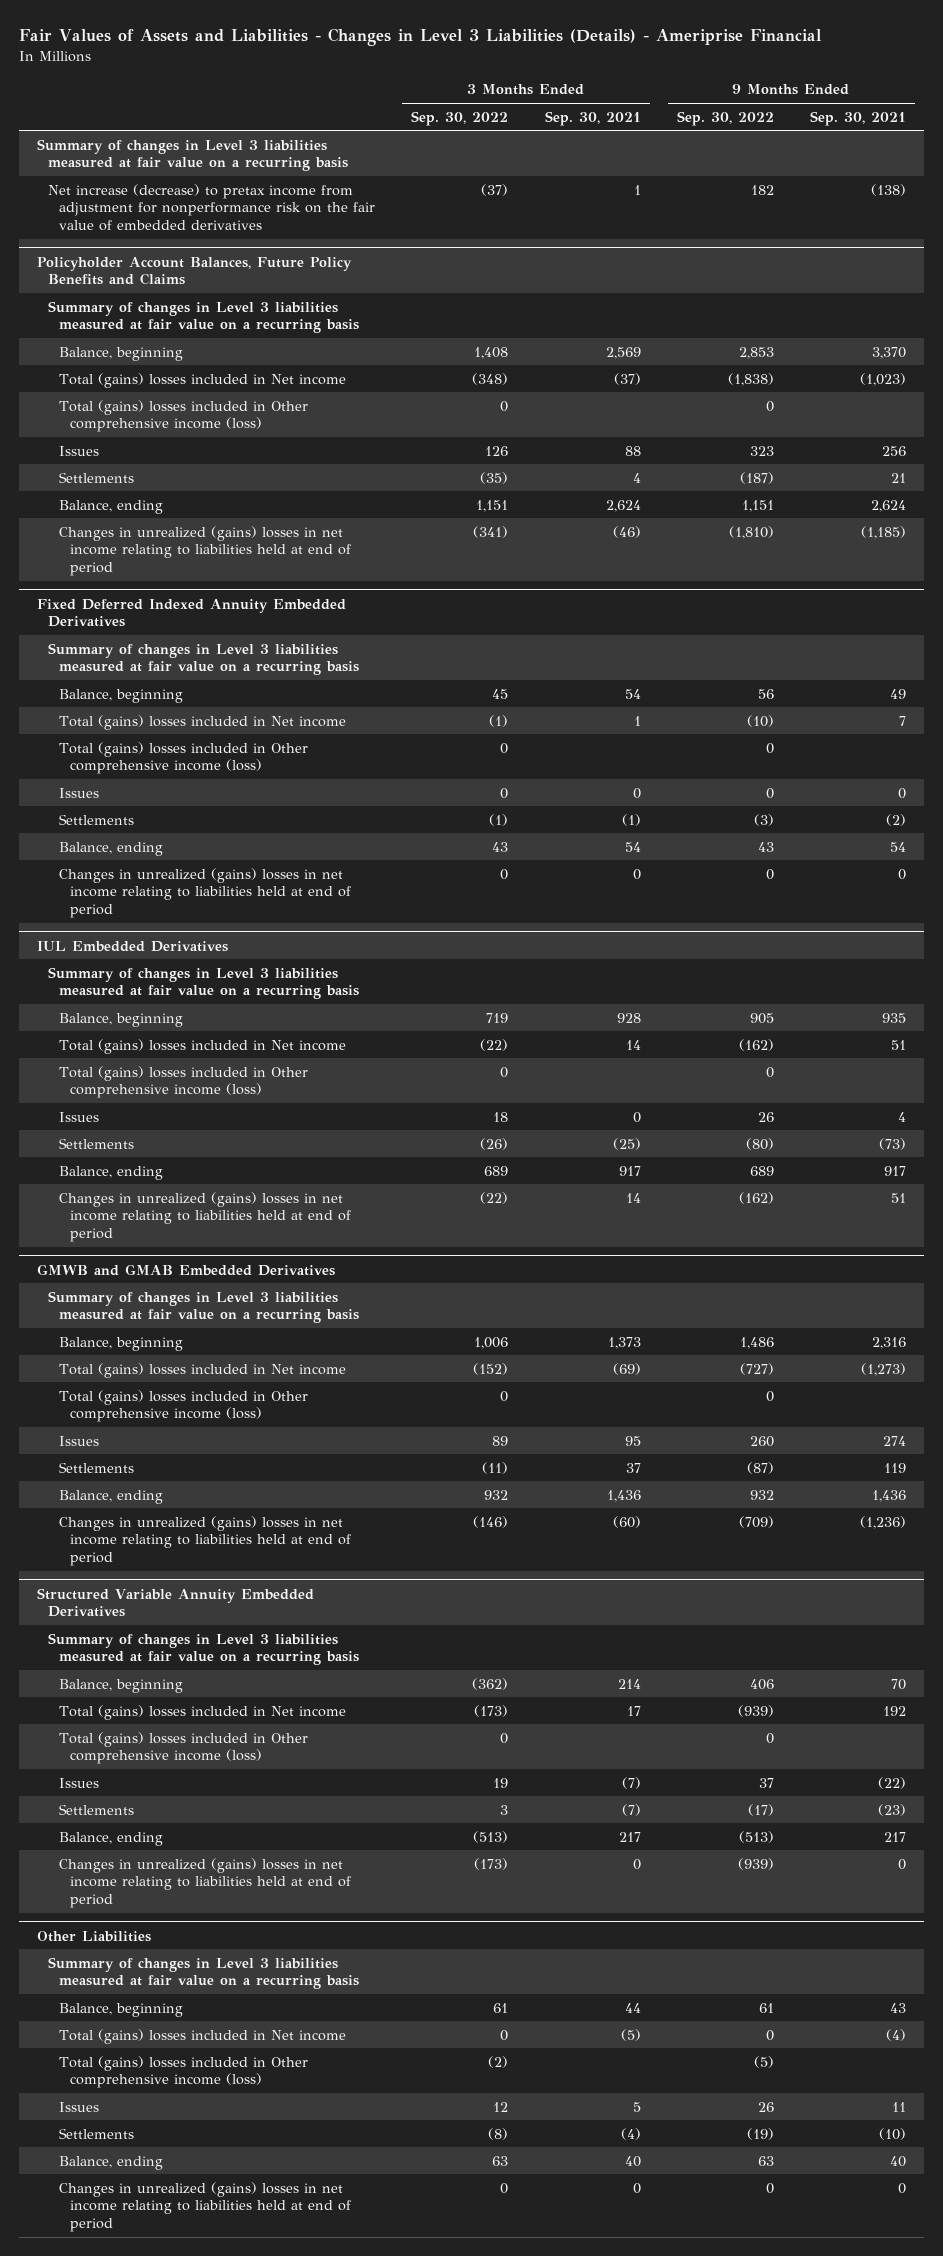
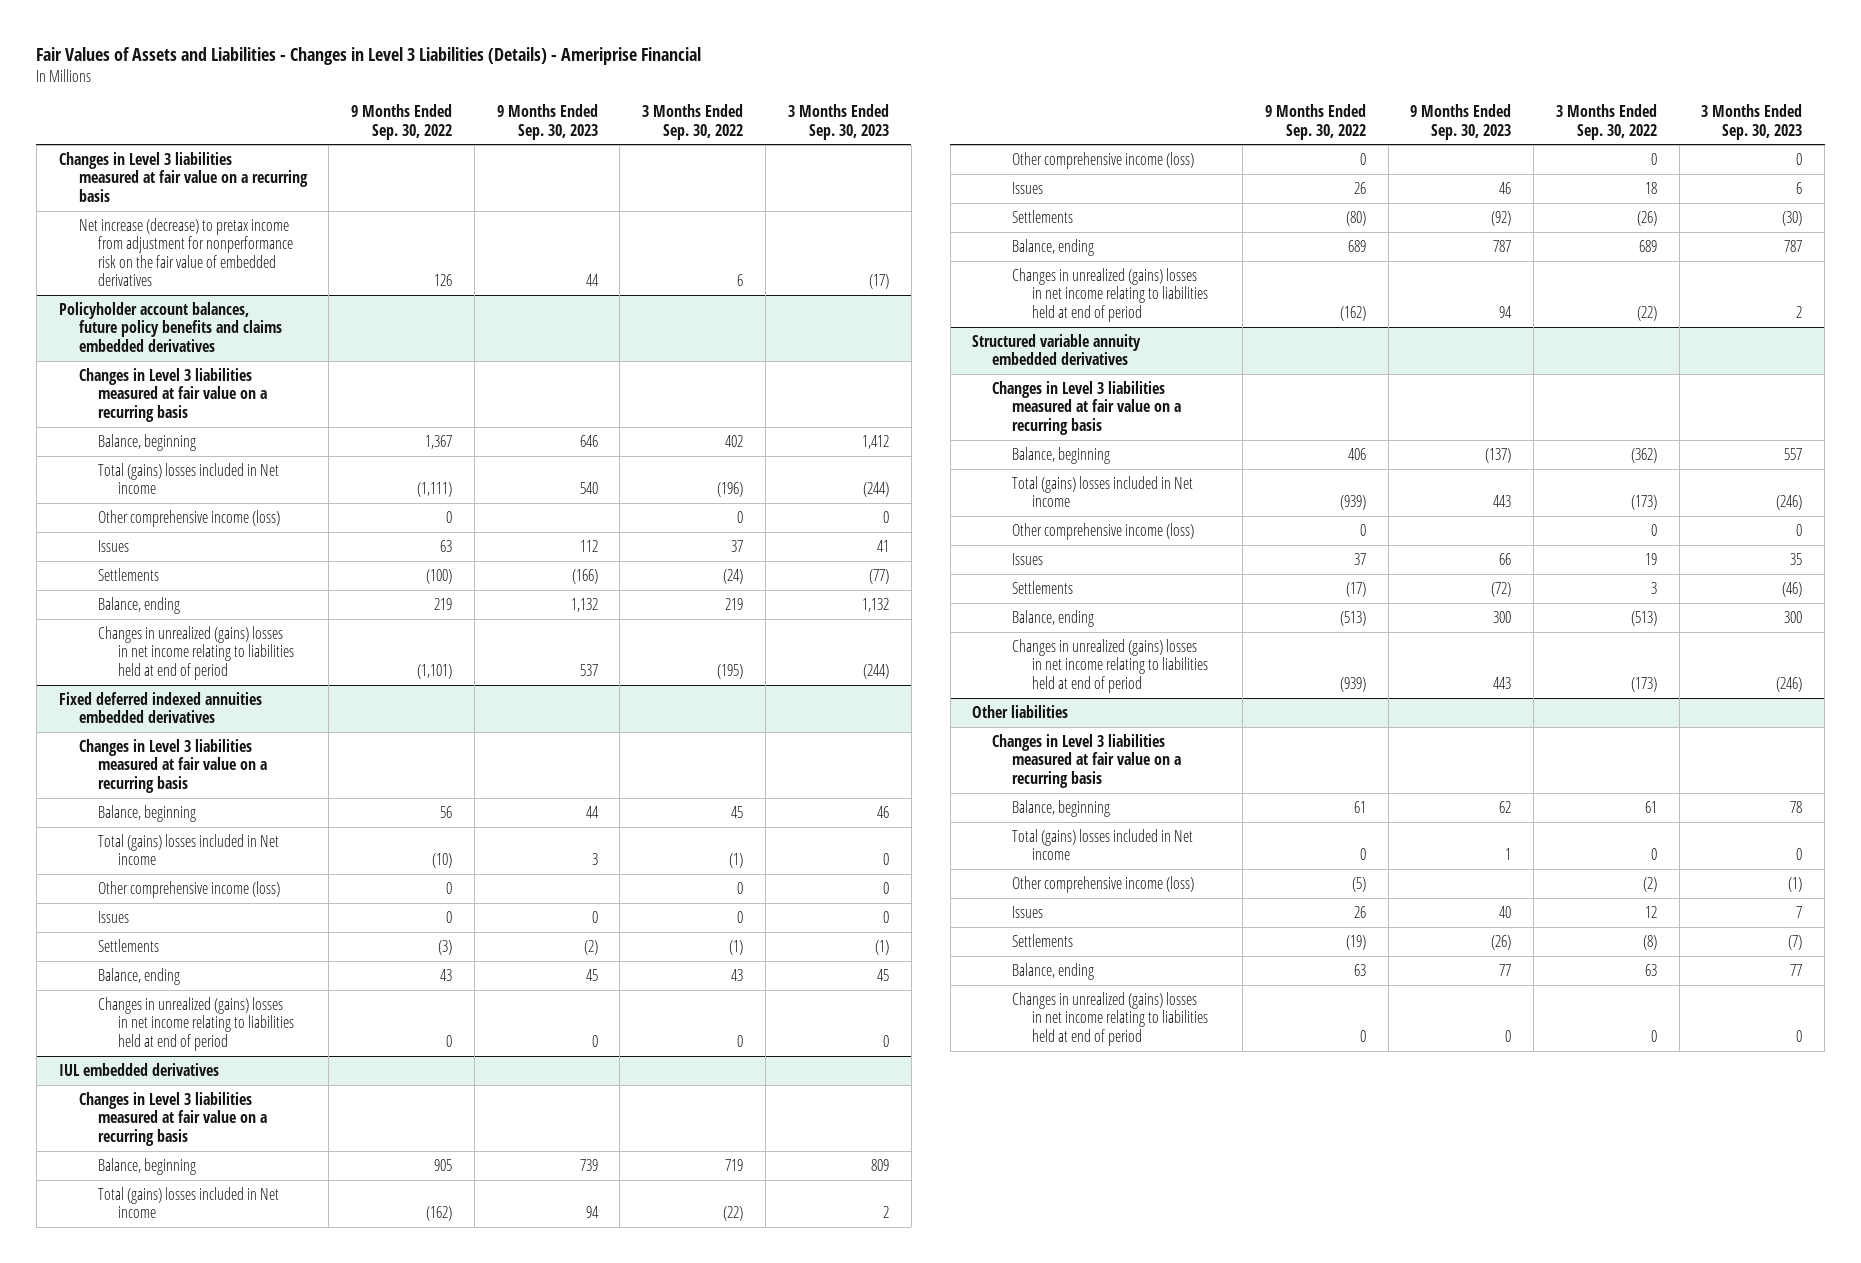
- | 3 Months Ended Sep. 30, 2022 | 3 Months Ended Sep. 30, 2021 | 9 Months Ended Sep. 30, 2022 | 9 Months Ended Sep. 30, 2021
+ | 9 Months Ended Sep. 30, 2022 | 9 Months Ended Sep. 30, 2023 | 3 Months Ended Sep. 30, 2022 | 3 Months Ended Sep. 30, 2023
- Summary of changes in Level 3 liabilities measured at fair value on a recurring basis
- Net increase (decrease) to pretax income from adjustment for nonperformance risk on the fair value of embedded derivatives | (37) | 1 | 182 | (138)
- Policyholder Account Balances, Future Policy Benefits and Claims
- Summary of changes in Level 3 liabilities measured at fair value on a recurring basis
- Balance, beginning | 1,408 | 2,569 | 2,853 | 3,370
- Total (gains) losses included in Net income | (348) | (37) | (1,838) | (1,023)
- Total (gains) losses included in Other comprehensive income (loss) | 0 | | 0 |
- Issues | 126 | 88 | 323 | 256
- Settlements | (35) | 4 | (187) | 21
- Balance, ending | 1,151 | 2,624 | 1,151 | 2,624
- Changes in unrealized (gains) losses in net income relating to liabilities held at end of period | (341) | (46) | (1,810) | (1,185)
- Fixed Deferred Indexed Annuity Embedded Derivatives
- Summary of changes in Level 3 liabilities measured at fair value on a recurring basis
+ Changes in Level 3 liabilities measured at fair value on a recurring basis
+ Net increase (decrease) to pretax income from adjustment for nonperformance risk on the fair value of embedded derivatives | 126 | 44 | 6 | (17)
+ Policyholder account balances, future policy benefits and claims embedded derivatives
+ Changes in Level 3 liabilities measured at fair value on a recurring basis
+ Balance, beginning | 1,367 | 646 | 402 | 1,412
+ Total (gains) losses included in Net income | (1,111) | 540 | (196) | (244)
+ Other comprehensive income (loss) | 0 | | 0 | 0
+ Issues | 63 | 112 | 37 | 41
+ Settlements | (100) | (166) | (24) | (77)
+ Balance, ending | 219 | 1,132 | 219 | 1,132
+ Changes in unrealized (gains) losses in net income relating to liabilities held at end of period | (1,101) | 537 | (195) | (244)
+ Fixed deferred indexed annuities embedded derivatives
+ Changes in Level 3 liabilities measured at fair value on a recurring basis
- Total (gains) losses included in Other comprehensive income (loss) | 0 | | 0 |
+ Other comprehensive income (loss) | 0 | | 0 | 0
- IUL Embedded Derivatives
- Summary of changes in Level 3 liabilities measured at fair value on a recurring basis
+ IUL embedded derivatives
+ Changes in Level 3 liabilities measured at fair value on a recurring basis
- Total (gains) losses included in Other comprehensive income (loss) | 0 | | 0 |
+ Other comprehensive income (loss) | 0 | | 0 | 0
- GMWB and GMAB Embedded Derivatives
- Summary of changes in Level 3 liabilities measured at fair value on a recurring basis
- Balance, beginning | 1,006 | 1,373 | 1,486 | 2,316
- Total (gains) losses included in Net income | (152) | (69) | (727) | (1,273)
- Total (gains) losses included in Other comprehensive income (loss) | 0 | | 0 |
- Issues | 89 | 95 | 260 | 274
- Settlements | (11) | 37 | (87) | 119
- Balance, ending | 932 | 1,436 | 932 | 1,436
- Changes in unrealized (gains) losses in net income relating to liabilities held at end of period | (146) | (60) | (709) | (1,236)
- Structured Variable Annuity Embedded Derivatives
- Summary of changes in Level 3 liabilities measured at fair value on a recurring basis
+ Structured variable annuity embedded derivatives
+ Changes in Level 3 liabilities measured at fair value on a recurring basis
- Total (gains) losses included in Other comprehensive income (loss) | 0 | | 0 |
+ Other comprehensive income (loss) | 0 | | 0 | 0
- Other Liabilities
- Summary of changes in Level 3 liabilities measured at fair value on a recurring basis
+ Other liabilities
+ Changes in Level 3 liabilities measured at fair value on a recurring basis
- Total (gains) losses included in Other comprehensive income (loss) | (2) | | (5) |
+ Other comprehensive income (loss) | (5) | | (2) | (1)

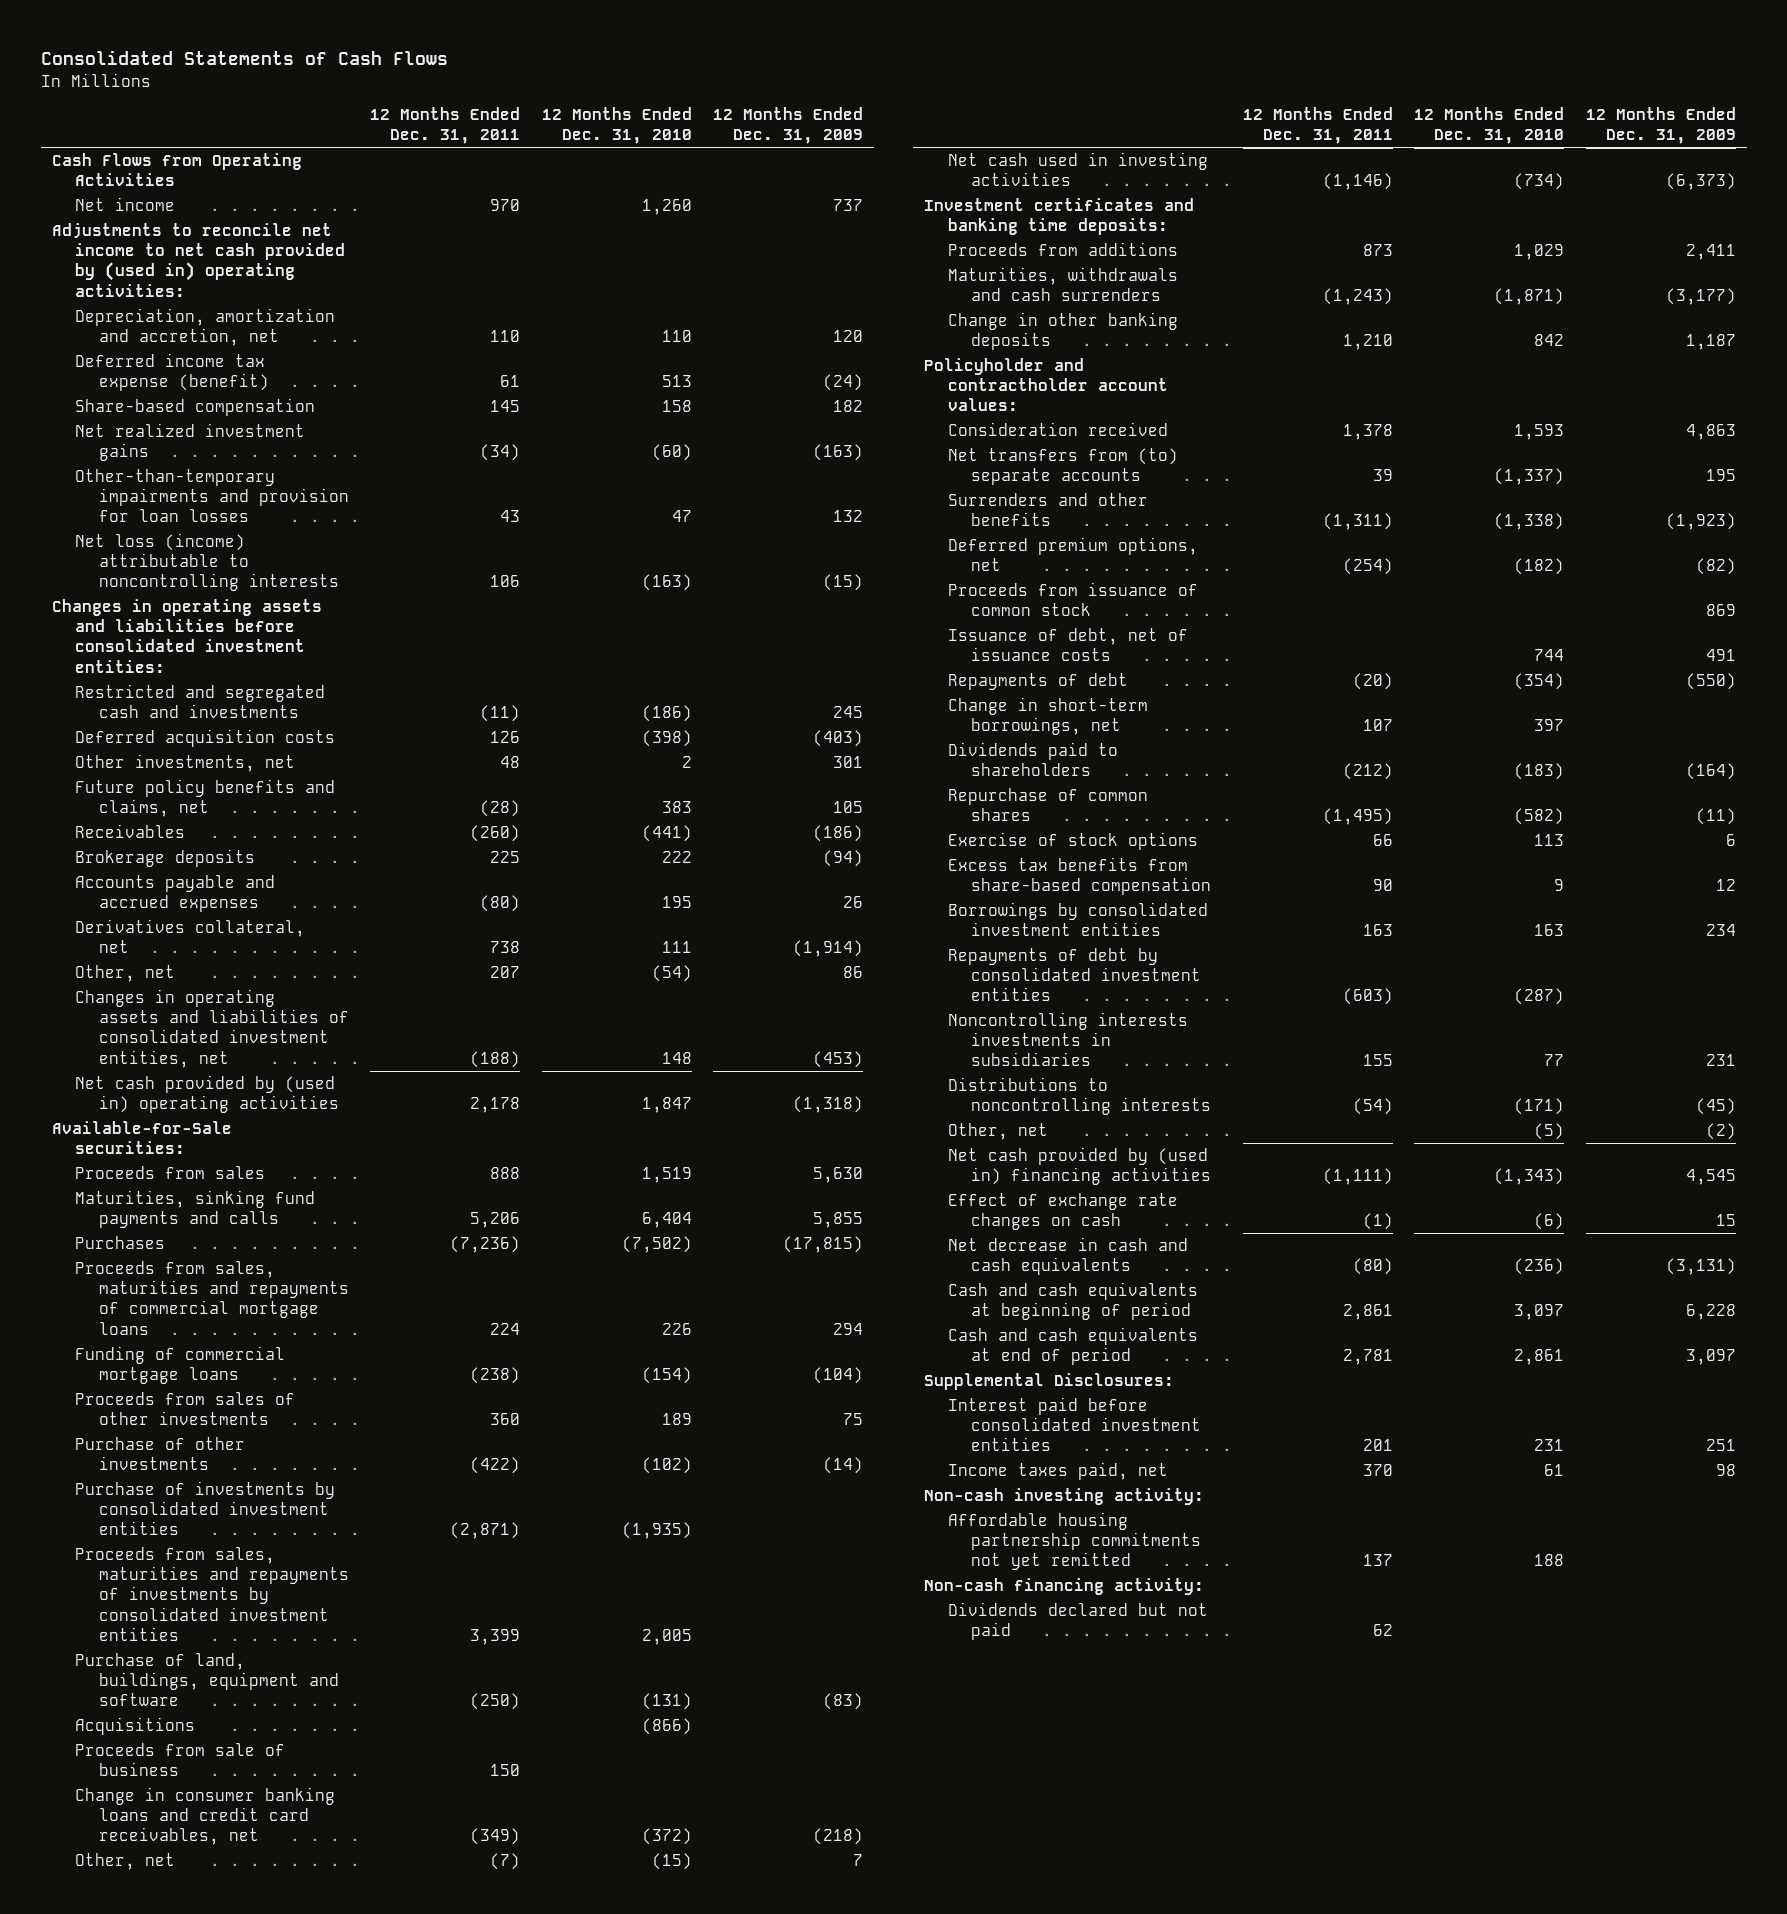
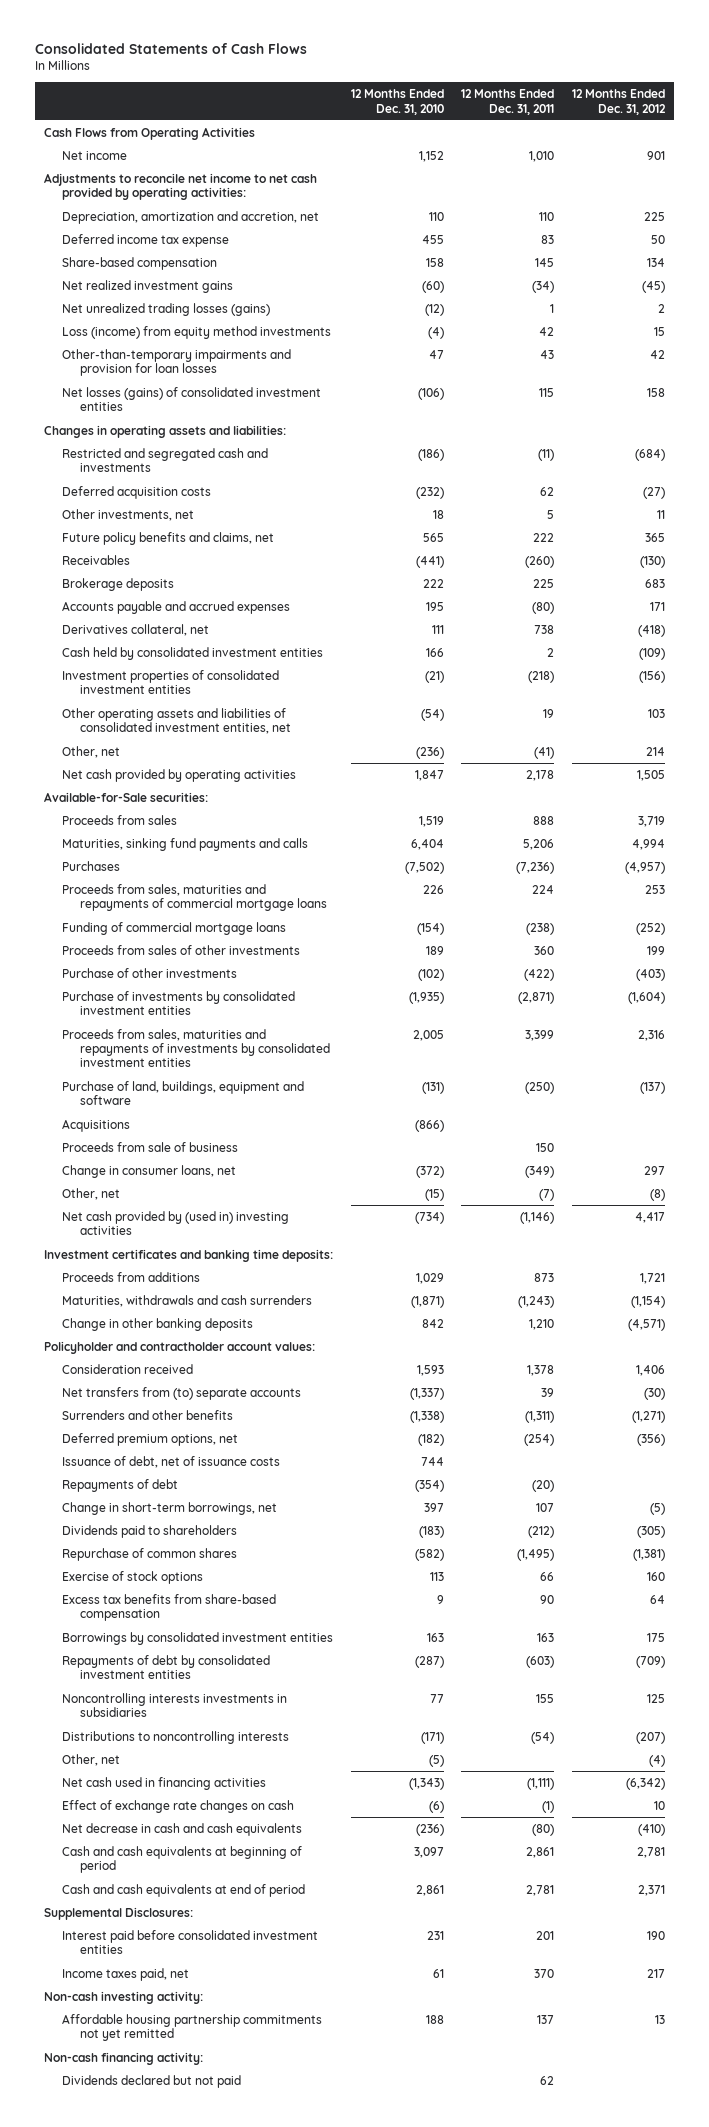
- | 12 Months Ended Dec. 31, 2011 | 12 Months Ended Dec. 31, 2010 | 12 Months Ended Dec. 31, 2009
+ | 12 Months Ended Dec. 31, 2010 | 12 Months Ended Dec. 31, 2011 | 12 Months Ended Dec. 31, 2012
- Net income | 970 | 1,260 | 737
- Adjustments to reconcile net income to net cash provided by (used in) operating activities:
+ Net income | 1,152 | 1,010 | 901
+ Adjustments to reconcile net income to net cash provided by operating activities:
- Deferred income tax expense (benefit) | 61 | 513 | (24)
+ Deferred income tax expense | 455 | 83 | 50
+ Net unrealized trading losses (gains) | (12) | 1 | 2
+ Loss (income) from equity method investments | (4) | 42 | 15
- Net loss (income) attributable to noncontrolling interests | 106 | (163) | (15)
- Changes in operating assets and liabilities before consolidated investment entities:
+ Net losses (gains) of consolidated investment entities | (106) | 115 | 158
+ Changes in operating assets and liabilities:
- Deferred acquisition costs | 126 | (398) | (403)
- Other investments, net | 48 | 2 | 301
- Future policy benefits and claims, net | (28) | 383 | 105
+ Deferred acquisition costs | (232) | 62 | (27)
+ Other investments, net | 18 | 5 | 11
+ Future policy benefits and claims, net | 565 | 222 | 365
- Other, net | 207 | (54) | 86
- Changes in operating assets and liabilities of consolidated investment entities, net | (188) | 148 | (453)
- Net cash provided by (used in) operating activities | 2,178 | 1,847 | (1,318)
+ Cash held by consolidated investment entities | 166 | 2 | (109)
+ Investment properties of consolidated investment entities | (21) | (218) | (156)
+ Other operating assets and liabilities of consolidated investment entities, net | (54) | 19 | 103
+ Other, net | (236) | (41) | 214
+ Net cash provided by operating activities | 1,847 | 2,178 | 1,505
- Change in consumer banking loans and credit card receivables, net | (349) | (372) | (218)
+ Change in consumer loans, net | (372) | (349) | 297
- Net cash used in investing activities | (1,146) | (734) | (6,373)
+ Net cash provided by (used in) investing activities | (734) | (1,146) | 4,417
- Proceeds from issuance of common stock | | | 869
- Net cash provided by (used in) financing activities | (1,111) | (1,343) | 4,545
+ Net cash used in financing activities | (1,343) | (1,111) | (6,342)

